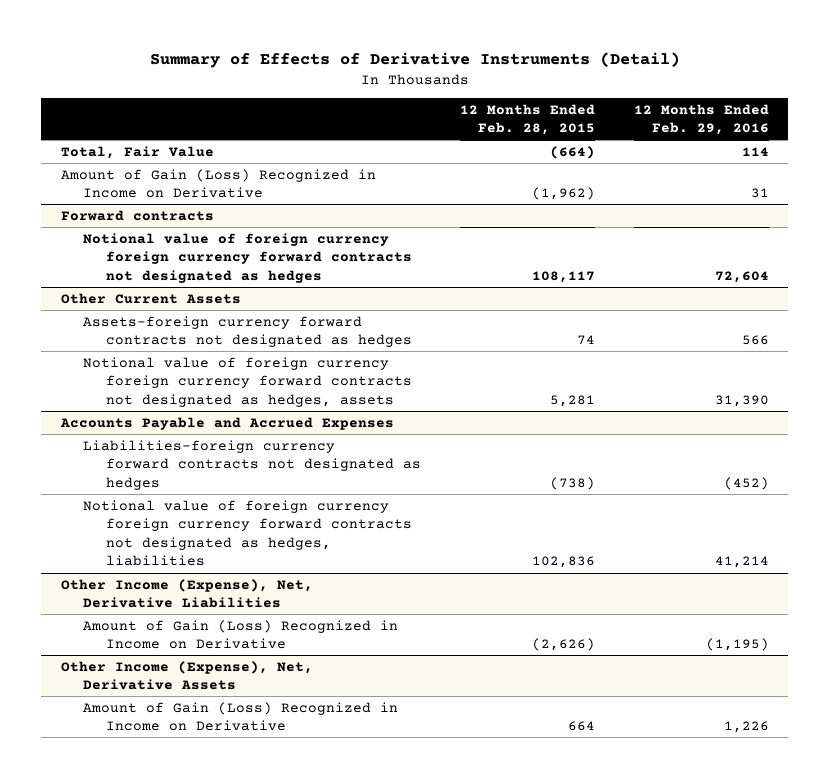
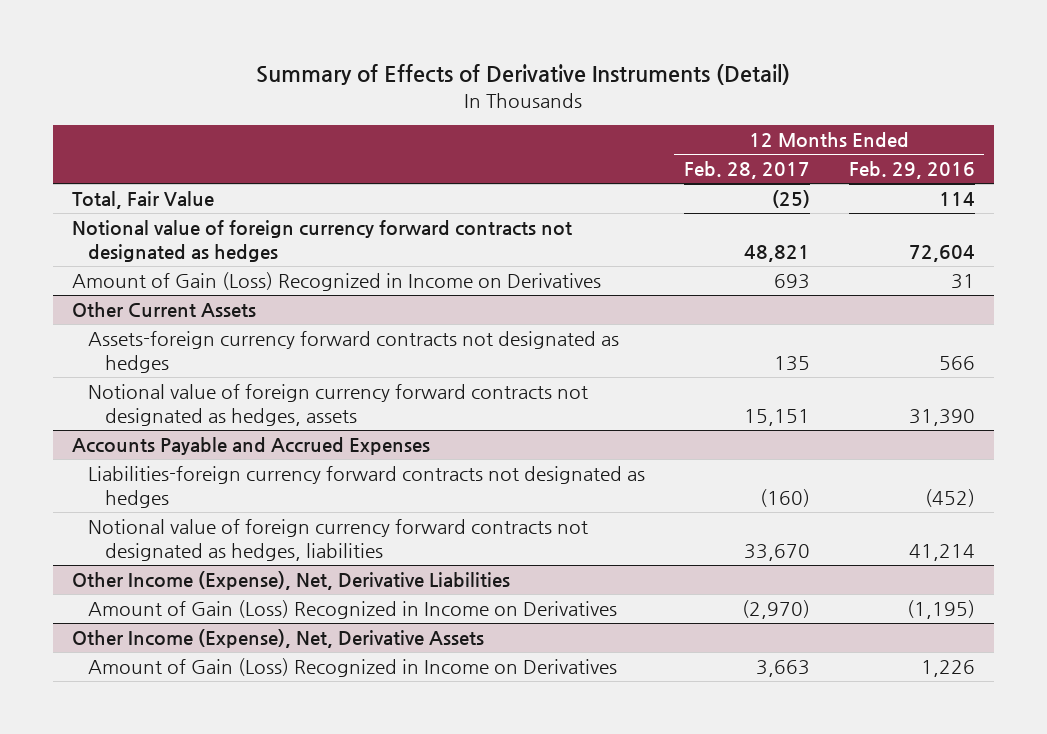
- | 12 Months Ended Feb. 28, 2015 | 12 Months Ended Feb. 29, 2016
+ | 12 Months Ended Feb. 28, 2017 | 12 Months Ended Feb. 29, 2016
- Amount of Gain (Loss) Recognized in Income on Derivative | (1,962) | 31
- Forward contracts
- Notional value of foreign currency foreign currency forward contracts not designated as hedges | 108,117 | 72,604
+ Notional value of foreign currency forward contracts not designated as hedges | 48,821 | 72,604
+ Amount of Gain (Loss) Recognized in Income on Derivatives | 693 | 31
@ Other Current Assets
- Notional value of foreign currency foreign currency forward contracts not designated as hedges, assets | 5,281 | 31,390
+ Notional value of foreign currency forward contracts not designated as hedges, assets | 15,151 | 31,390
@ Accounts Payable and Accrued Expenses
- Notional value of foreign currency foreign currency forward contracts not designated as hedges, liabilities | 102,836 | 41,214
+ Notional value of foreign currency forward contracts not designated as hedges, liabilities | 33,670 | 41,214
@ Other Income (Expense), Net, Derivative Liabilities
- Amount of Gain (Loss) Recognized in Income on Derivative | (2,626) | (1,195)
+ Amount of Gain (Loss) Recognized in Income on Derivatives | (2,970) | (1,195)
@ Other Income (Expense), Net, Derivative Assets
- Amount of Gain (Loss) Recognized in Income on Derivative | 664 | 1,226
+ Amount of Gain (Loss) Recognized in Income on Derivatives | 3,663 | 1,226

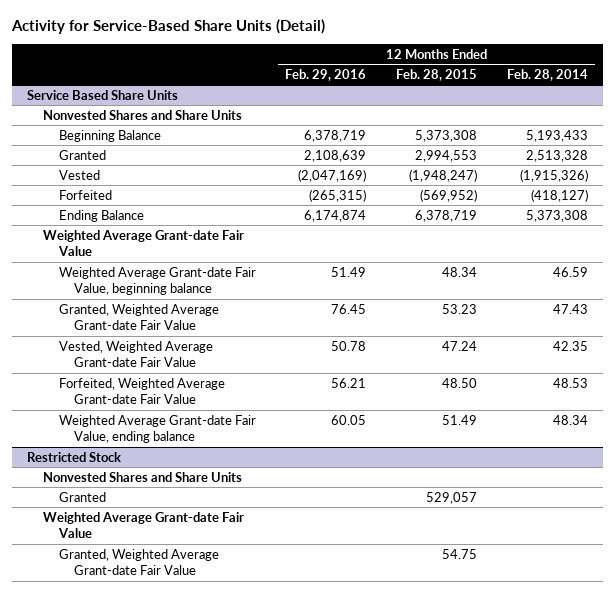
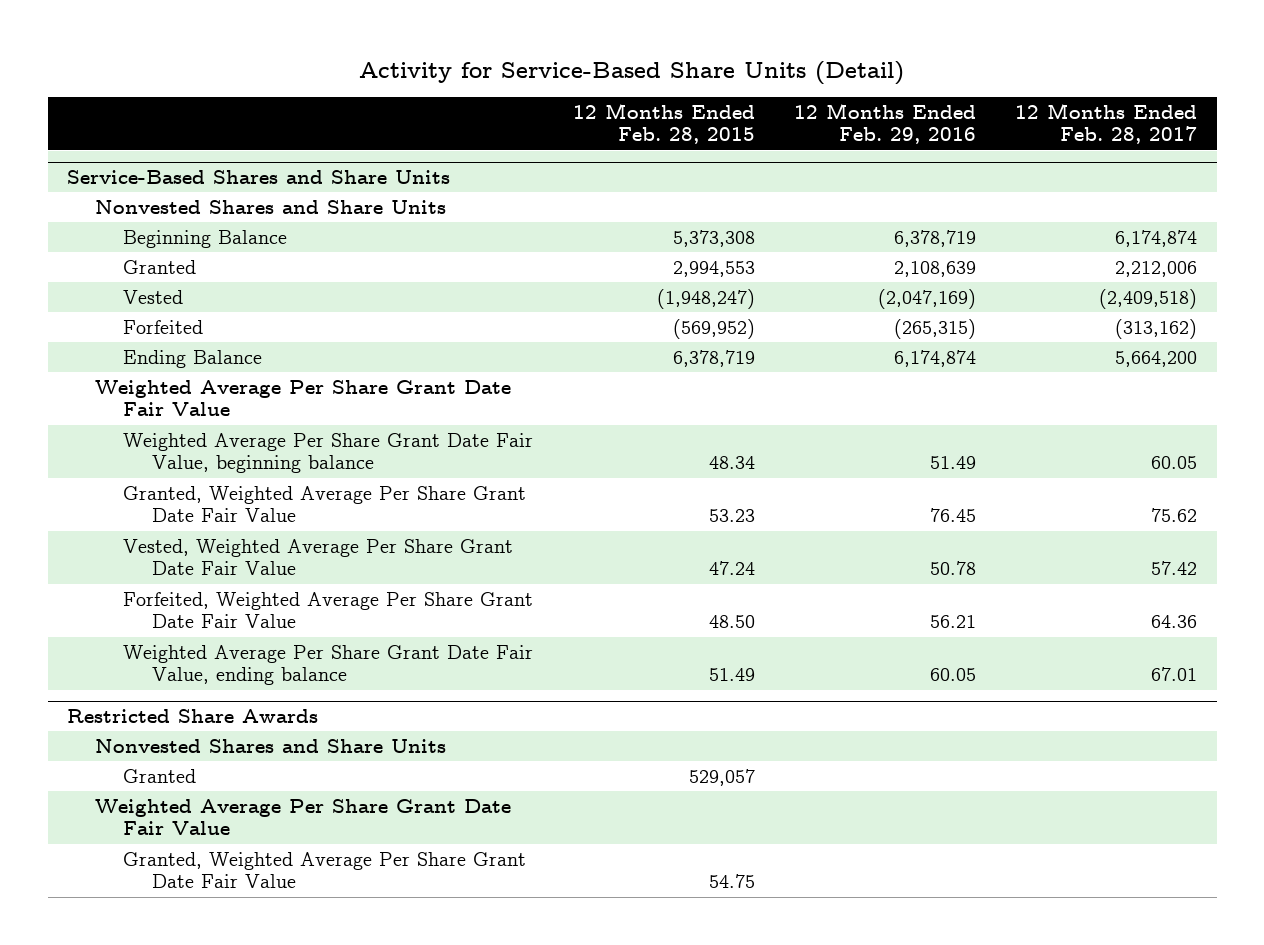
- | 12 Months Ended Feb. 29, 2016 | 12 Months Ended Feb. 28, 2015 | 12 Months Ended Feb. 28, 2014
+ | 12 Months Ended Feb. 28, 2015 | 12 Months Ended Feb. 29, 2016 | 12 Months Ended Feb. 28, 2017
- Service Based Share Units
+ Service-Based Shares and Share Units
- Weighted Average Grant-date Fair Value
- Weighted Average Grant-date Fair Value, beginning balance | 51.49 | 48.34 | 46.59
- Granted, Weighted Average Grant-date Fair Value | 76.45 | 53.23 | 47.43
- Vested, Weighted Average Grant-date Fair Value | 50.78 | 47.24 | 42.35
- Forfeited, Weighted Average Grant-date Fair Value | 56.21 | 48.50 | 48.53
- Weighted Average Grant-date Fair Value, ending balance | 60.05 | 51.49 | 48.34
- Restricted Stock
+ Weighted Average Per Share Grant Date Fair Value
+ Weighted Average Per Share Grant Date Fair Value, beginning balance | 48.34 | 51.49 | 60.05
+ Granted, Weighted Average Per Share Grant Date Fair Value | 53.23 | 76.45 | 75.62
+ Vested, Weighted Average Per Share Grant Date Fair Value | 47.24 | 50.78 | 57.42
+ Forfeited, Weighted Average Per Share Grant Date Fair Value | 48.50 | 56.21 | 64.36
+ Weighted Average Per Share Grant Date Fair Value, ending balance | 51.49 | 60.05 | 67.01
+ Restricted Share Awards
- Weighted Average Grant-date Fair Value
- Granted, Weighted Average Grant-date Fair Value | | 54.75 |
+ Weighted Average Per Share Grant Date Fair Value
+ Granted, Weighted Average Per Share Grant Date Fair Value | 54.75 | |

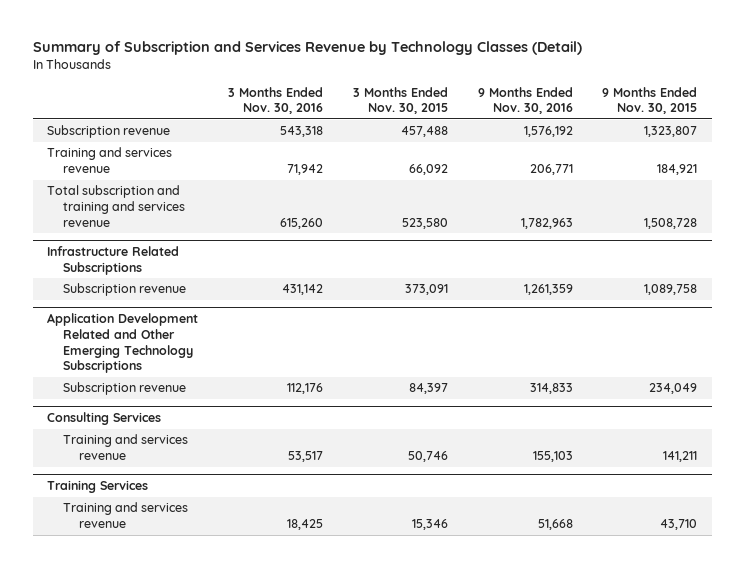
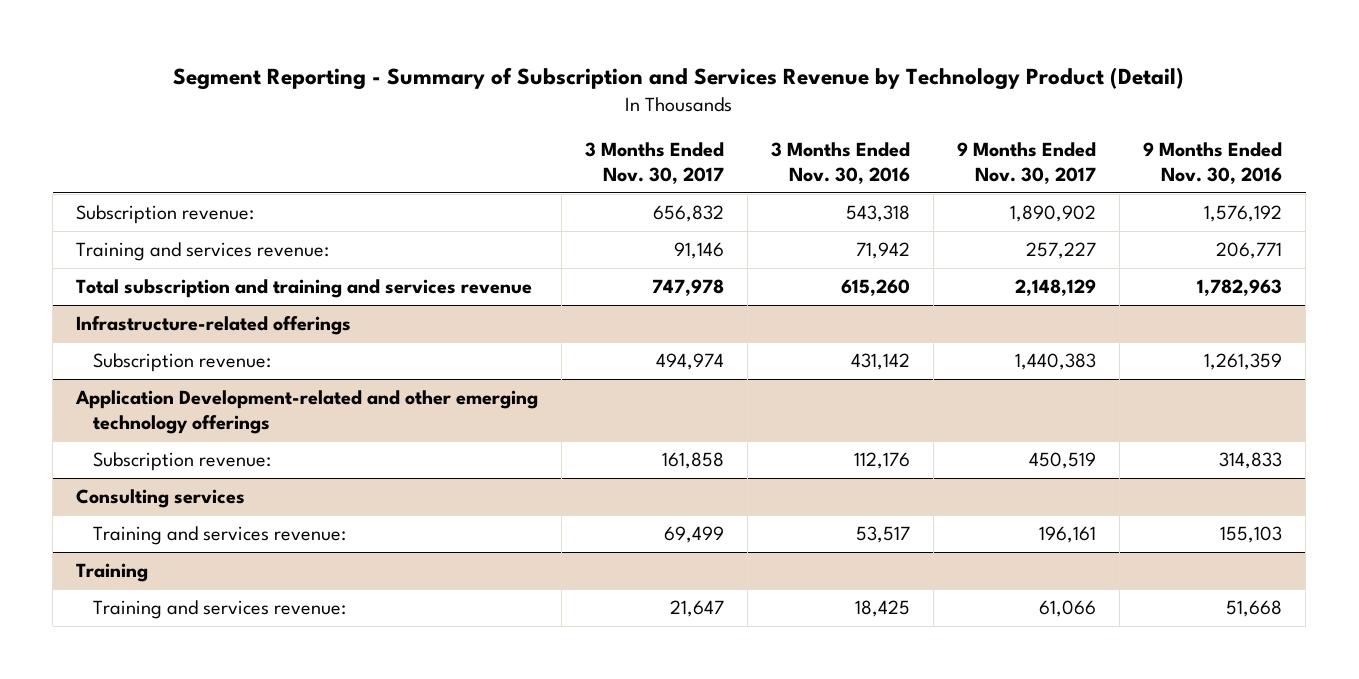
- Summary of Subscription and Services Revenue by Technology Classes (Detail)
+ Segment Reporting - Summary of Subscription and Services Revenue by Technology Product (Detail)
- | 3 Months Ended Nov. 30, 2016 | 3 Months Ended Nov. 30, 2015 | 9 Months Ended Nov. 30, 2016 | 9 Months Ended Nov. 30, 2015
+ | 3 Months Ended Nov. 30, 2017 | 3 Months Ended Nov. 30, 2016 | 9 Months Ended Nov. 30, 2017 | 9 Months Ended Nov. 30, 2016
- Subscription revenue | 543,318 | 457,488 | 1,576,192 | 1,323,807
- Training and services revenue | 71,942 | 66,092 | 206,771 | 184,921
+ Subscription revenue: | 656,832 | 543,318 | 1,890,902 | 1,576,192
+ Training and services revenue: | 91,146 | 71,942 | 257,227 | 206,771
- Infrastructure Related Subscriptions
- Subscription revenue | 431,142 | 373,091 | 1,261,359 | 1,089,758
- Application Development Related and Other Emerging Technology Subscriptions
- Subscription revenue | 112,176 | 84,397 | 314,833 | 234,049
- Consulting Services
- Training and services revenue | 53,517 | 50,746 | 155,103 | 141,211
- Training Services
- Training and services revenue | 18,425 | 15,346 | 51,668 | 43,710
+ Infrastructure-related offerings
+ Subscription revenue: | 494,974 | 431,142 | 1,440,383 | 1,261,359
+ Application Development-related and other emerging technology offerings
+ Subscription revenue: | 161,858 | 112,176 | 450,519 | 314,833
+ Consulting services
+ Training and services revenue: | 69,499 | 53,517 | 196,161 | 155,103
+ Training
+ Training and services revenue: | 21,647 | 18,425 | 61,066 | 51,668

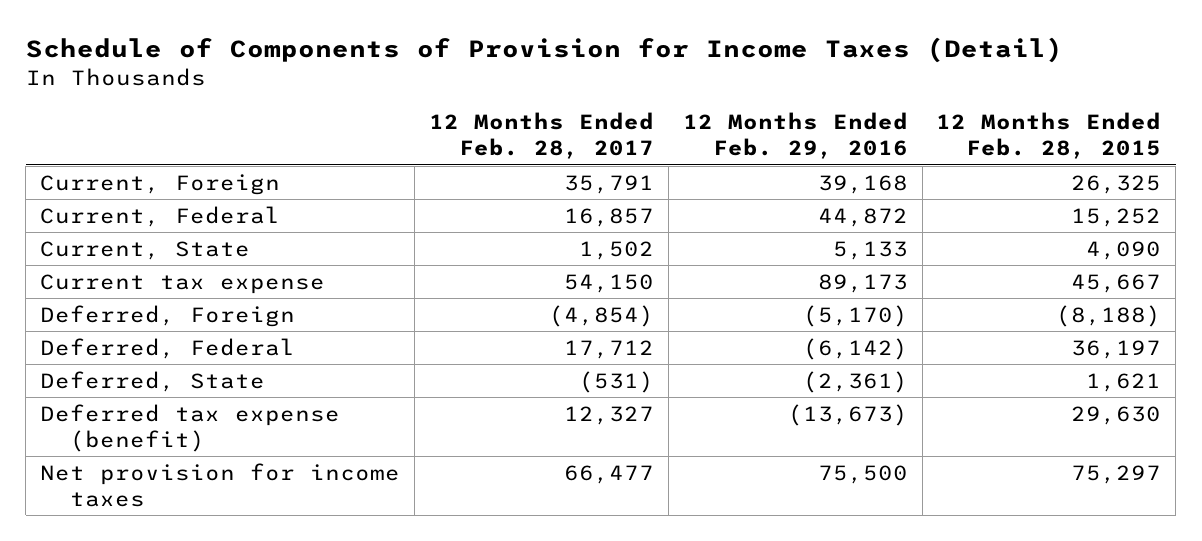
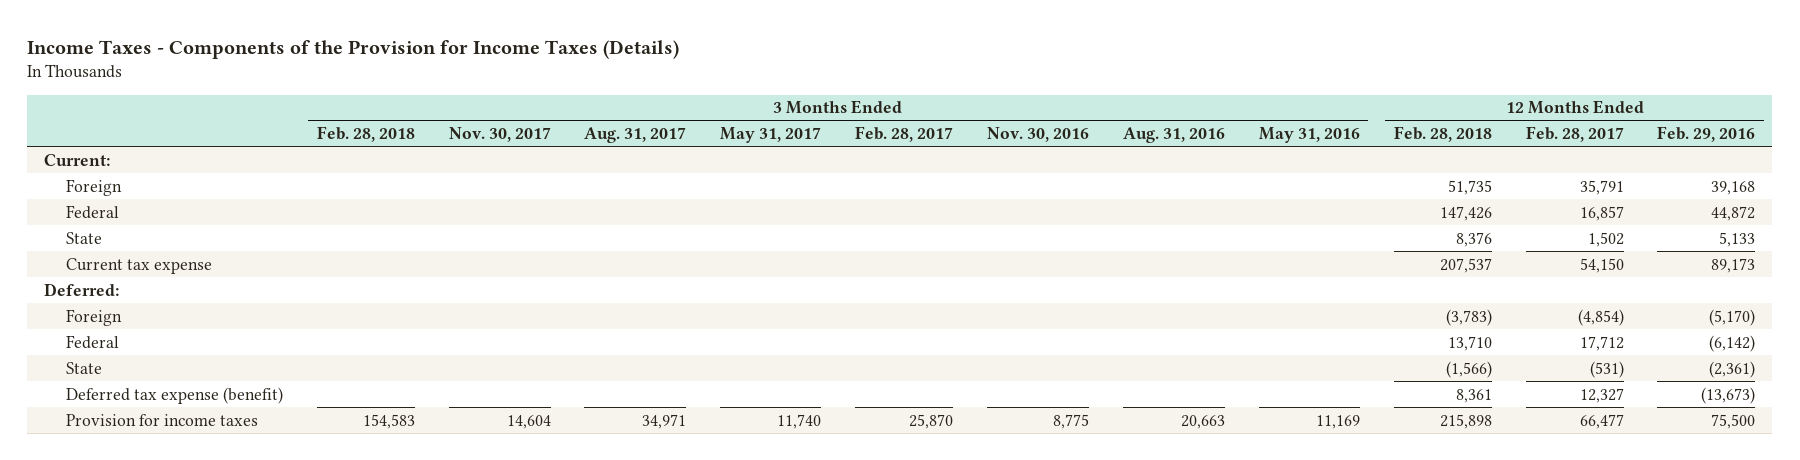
- Schedule of Components of Provision for Income Taxes (Detail)
+ Income Taxes - Components of the Provision for Income Taxes (Details)
- | 12 Months Ended Feb. 28, 2017 | 12 Months Ended Feb. 29, 2016 | 12 Months Ended Feb. 28, 2015
+ | 3 Months Ended Feb. 28, 2018 | 3 Months Ended Nov. 30, 2017 | 3 Months Ended Aug. 31, 2017 | 3 Months Ended May 31, 2017 | 3 Months Ended Feb. 28, 2017 | 3 Months Ended Nov. 30, 2016 | 3 Months Ended Aug. 31, 2016 | 3 Months Ended May 31, 2016 | 12 Months Ended Feb. 28, 2018 | 12 Months Ended Feb. 28, 2017 | 12 Months Ended Feb. 29, 2016
- Current, Foreign | 35,791 | 39,168 | 26,325
- Current, Federal | 16,857 | 44,872 | 15,252
- Current, State | 1,502 | 5,133 | 4,090
+ Current:
+ Foreign | | | | | | | | | 51,735 | 35,791 | 39,168
+ Federal | | | | | | | | | 147,426 | 16,857 | 44,872
+ State | | | | | | | | | 8,376 | 1,502 | 5,133
- Deferred, Foreign | (4,854) | (5,170) | (8,188)
- Deferred, Federal | 17,712 | (6,142) | 36,197
- Deferred, State | (531) | (2,361) | 1,621
+ Deferred:
+ Foreign | | | | | | | | | (3,783) | (4,854) | (5,170)
+ Federal | | | | | | | | | 13,710 | 17,712 | (6,142)
+ State | | | | | | | | | (1,566) | (531) | (2,361)
- Net provision for income taxes | 66,477 | 75,500 | 75,297
+ Provision for income taxes | 154,583 | 14,604 | 34,971 | 11,740 | 25,870 | 8,775 | 20,663 | 11,169 | 215,898 | 66,477 | 75,500

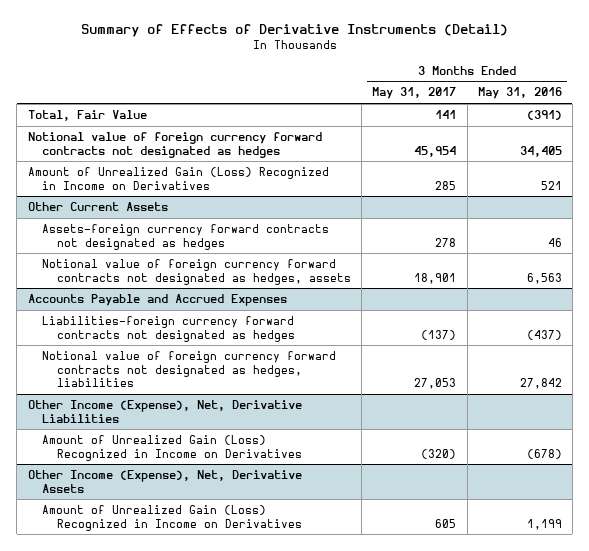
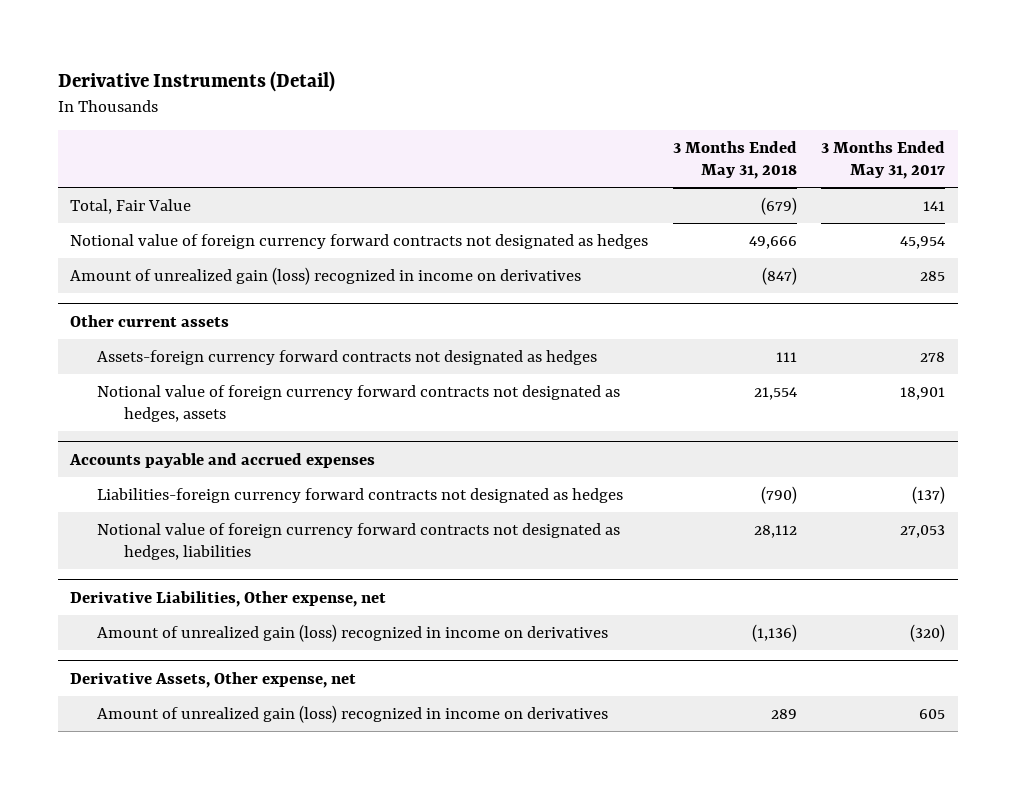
- Summary of Effects of Derivative Instruments (Detail)
+ Derivative Instruments (Detail)
- | 3 Months Ended May 31, 2017 | 3 Months Ended May 31, 2016
+ | 3 Months Ended May 31, 2018 | 3 Months Ended May 31, 2017
- Amount of Unrealized Gain (Loss) Recognized in Income on Derivatives | 285 | 521
- Other Current Assets
+ Amount of unrealized gain (loss) recognized in income on derivatives | (847) | 285
+ Other current assets
- Accounts Payable and Accrued Expenses
+ Accounts payable and accrued expenses
- Other Income (Expense), Net, Derivative Liabilities
- Amount of Unrealized Gain (Loss) Recognized in Income on Derivatives | (320) | (678)
- Other Income (Expense), Net, Derivative Assets
- Amount of Unrealized Gain (Loss) Recognized in Income on Derivatives | 605 | 1,199
+ Derivative Liabilities, Other expense, net
+ Amount of unrealized gain (loss) recognized in income on derivatives | (1,136) | (320)
+ Derivative Assets, Other expense, net
+ Amount of unrealized gain (loss) recognized in income on derivatives | 289 | 605

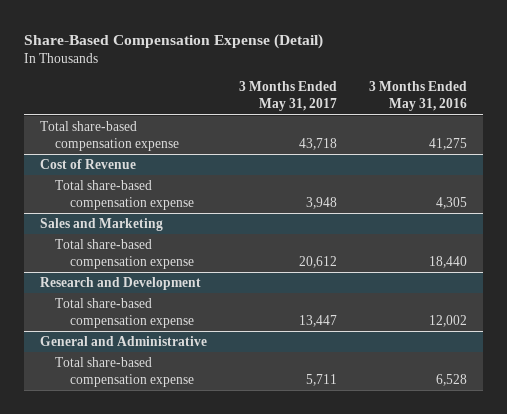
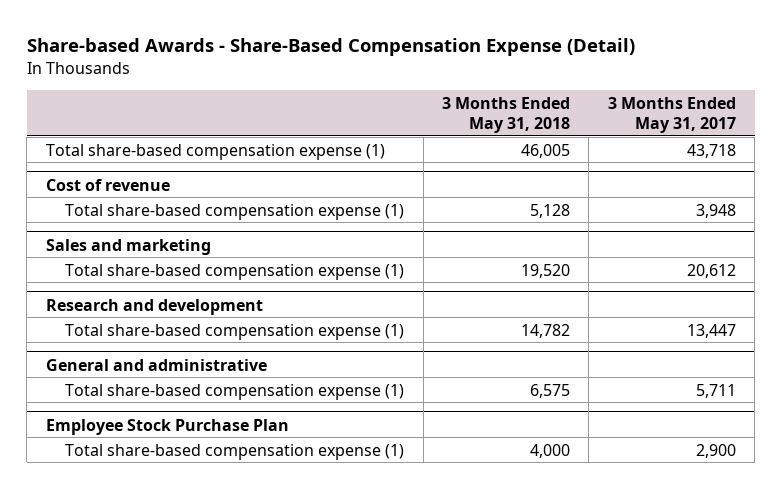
- Share-Based Compensation Expense (Detail)
+ Share-based Awards - Share-Based Compensation Expense (Detail)
- | 3 Months Ended May 31, 2017 | 3 Months Ended May 31, 2016
+ | 3 Months Ended May 31, 2018 | 3 Months Ended May 31, 2017
- Total share-based compensation expense | 43,718 | 41,275
- Cost of Revenue
- Total share-based compensation expense | 3,948 | 4,305
- Sales and Marketing
- Total share-based compensation expense | 20,612 | 18,440
- Research and Development
- Total share-based compensation expense | 13,447 | 12,002
- General and Administrative
- Total share-based compensation expense | 5,711 | 6,528
+ Total share-based compensation expense (1) | 46,005 | 43,718
+ Cost of revenue
+ Total share-based compensation expense (1) | 5,128 | 3,948
+ Sales and marketing
+ Total share-based compensation expense (1) | 19,520 | 20,612
+ Research and development
+ Total share-based compensation expense (1) | 14,782 | 13,447
+ General and administrative
+ Total share-based compensation expense (1) | 6,575 | 5,711
+ Employee Stock Purchase Plan
+ Total share-based compensation expense (1) | 4,000 | 2,900

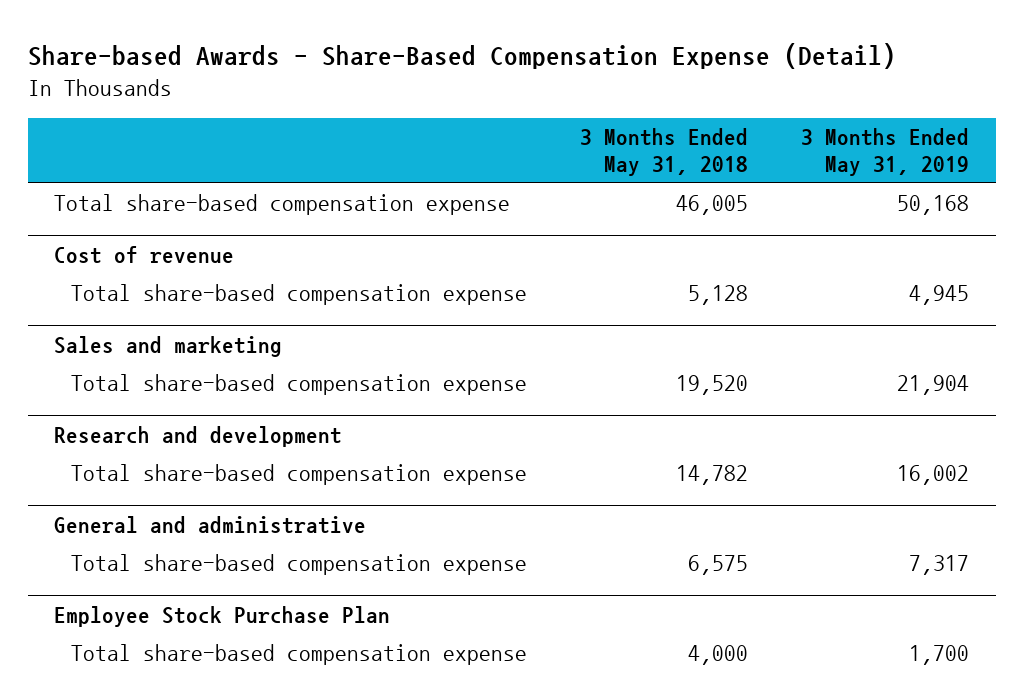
- | 3 Months Ended May 31, 2018 | 3 Months Ended May 31, 2017
+ | 3 Months Ended May 31, 2018 | 3 Months Ended May 31, 2019
- Total share-based compensation expense (1) | 46,005 | 43,718
+ Total share-based compensation expense | 46,005 | 50,168
@ Cost of revenue
- Total share-based compensation expense (1) | 5,128 | 3,948
+ Total share-based compensation expense | 5,128 | 4,945
@ Sales and marketing
- Total share-based compensation expense (1) | 19,520 | 20,612
+ Total share-based compensation expense | 19,520 | 21,904
@ Research and development
- Total share-based compensation expense (1) | 14,782 | 13,447
+ Total share-based compensation expense | 14,782 | 16,002
@ General and administrative
- Total share-based compensation expense (1) | 6,575 | 5,711
+ Total share-based compensation expense | 6,575 | 7,317
@ Employee Stock Purchase Plan
- Total share-based compensation expense (1) | 4,000 | 2,900
+ Total share-based compensation expense | 4,000 | 1,700

